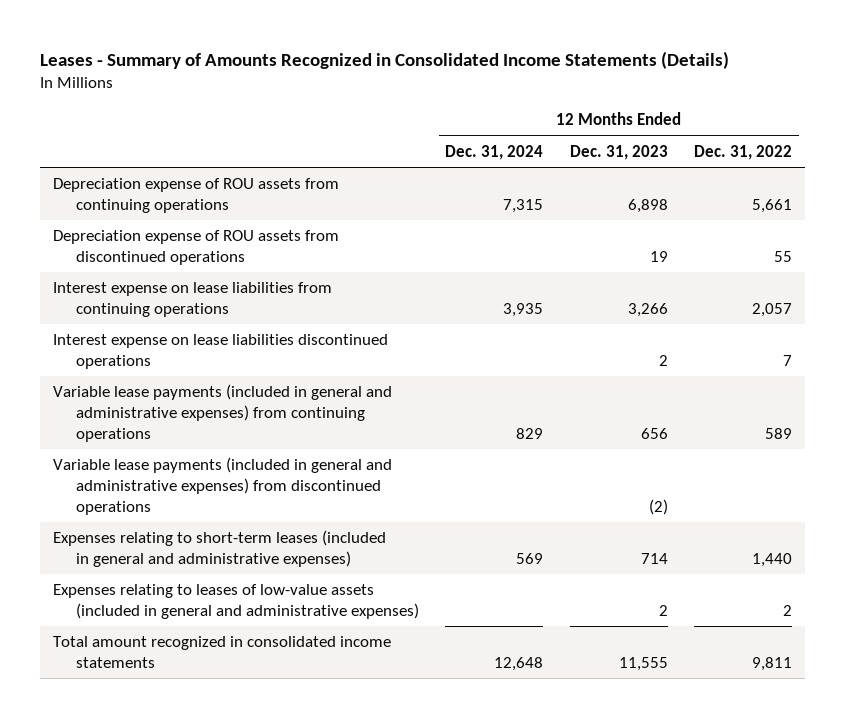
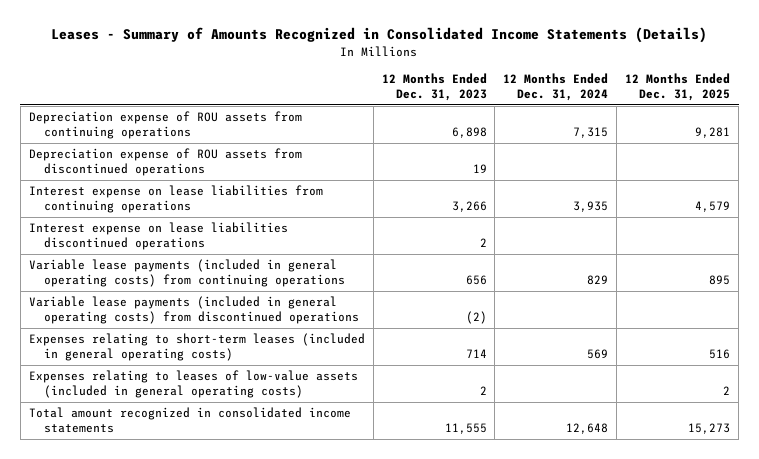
- | 12 Months Ended Dec. 31, 2024 | 12 Months Ended Dec. 31, 2023 | 12 Months Ended Dec. 31, 2022
+ | 12 Months Ended Dec. 31, 2023 | 12 Months Ended Dec. 31, 2024 | 12 Months Ended Dec. 31, 2025
- Variable lease payments (included in general and administrative expenses) from continuing operations | 829 | 656 | 589
- Variable lease payments (included in general and administrative expenses) from discontinued operations | | (2) |
- Expenses relating to short-term leases (included in general and administrative expenses) | 569 | 714 | 1,440
- Expenses relating to leases of low-value assets (included in general and administrative expenses) | | 2 | 2
+ Variable lease payments (included in general operating costs) from continuing operations | 656 | 829 | 895
+ Variable lease payments (included in general operating costs) from discontinued operations | (2) | |
+ Expenses relating to short-term leases (included in general operating costs) | 714 | 569 | 516
+ Expenses relating to leases of low-value assets (included in general operating costs) | 2 | | 2

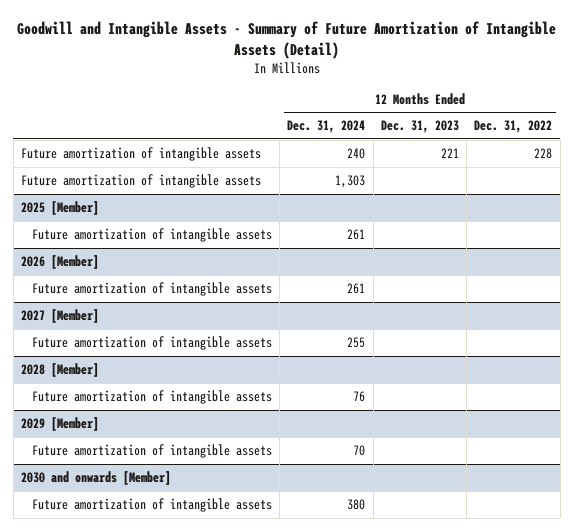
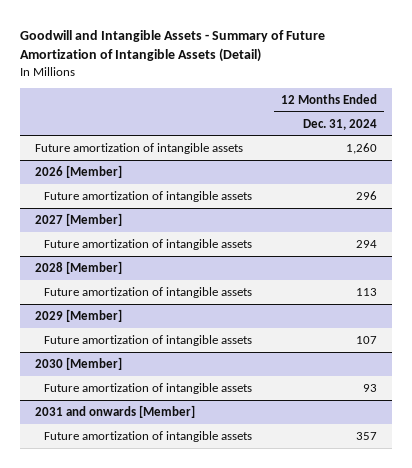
- | 12 Months Ended Dec. 31, 2024 | 12 Months Ended Dec. 31, 2023 | 12 Months Ended Dec. 31, 2022
+ | 12 Months Ended Dec. 31, 2024
- Future amortization of intangible assets | 240 | 221 | 228
- Future amortization of intangible assets | 1,303 | |
- 2025 [Member]
- Future amortization of intangible assets | 261 | |
+ Future amortization of intangible assets | 1,260
@ 2026 [Member]
- Future amortization of intangible assets | 261 | |
+ Future amortization of intangible assets | 296
@ 2027 [Member]
- Future amortization of intangible assets | 255 | |
+ Future amortization of intangible assets | 294
@ 2028 [Member]
- Future amortization of intangible assets | 76 | |
+ Future amortization of intangible assets | 113
@ 2029 [Member]
- Future amortization of intangible assets | 70 | |
- 2030 and onwards [Member]
- Future amortization of intangible assets | 380 | |
@ 2029 [Member]
+ Future amortization of intangible assets | 107
+ 2030 [Member]
+ Future amortization of intangible assets | 93
+ 2031 and onwards [Member]
+ Future amortization of intangible assets | 357

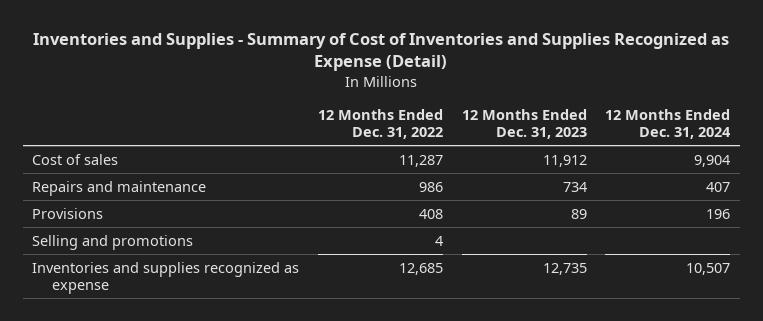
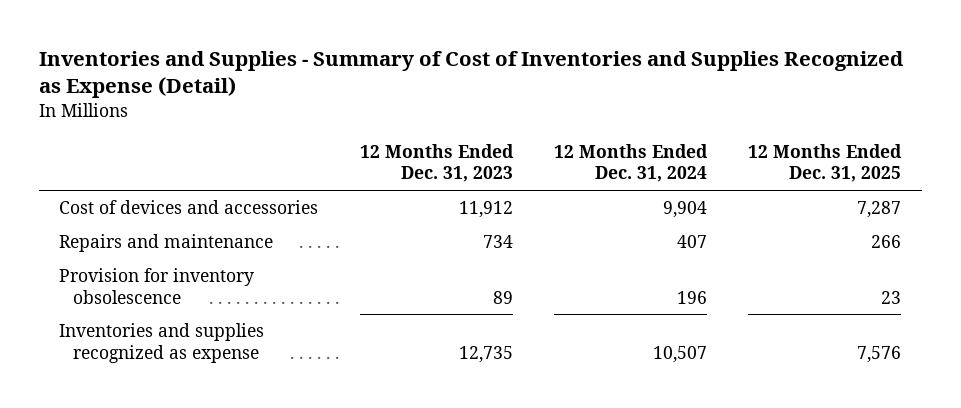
- | 12 Months Ended Dec. 31, 2022 | 12 Months Ended Dec. 31, 2023 | 12 Months Ended Dec. 31, 2024
+ | 12 Months Ended Dec. 31, 2023 | 12 Months Ended Dec. 31, 2024 | 12 Months Ended Dec. 31, 2025
- Cost of sales | 11,287 | 11,912 | 9,904
+ Cost of devices and accessories | 11,912 | 9,904 | 7,287
- Provisions | 408 | 89 | 196
- Selling and promotions | 4 | |
+ Provision for inventory obsolescence | 89 | 196 | 23

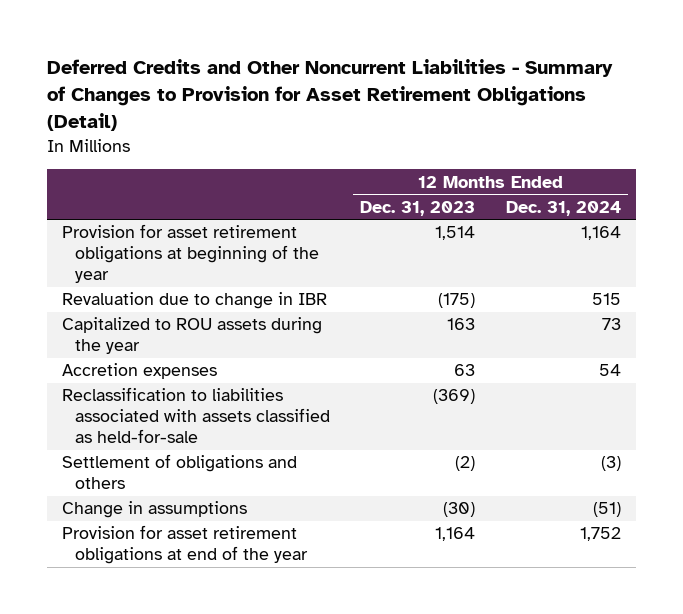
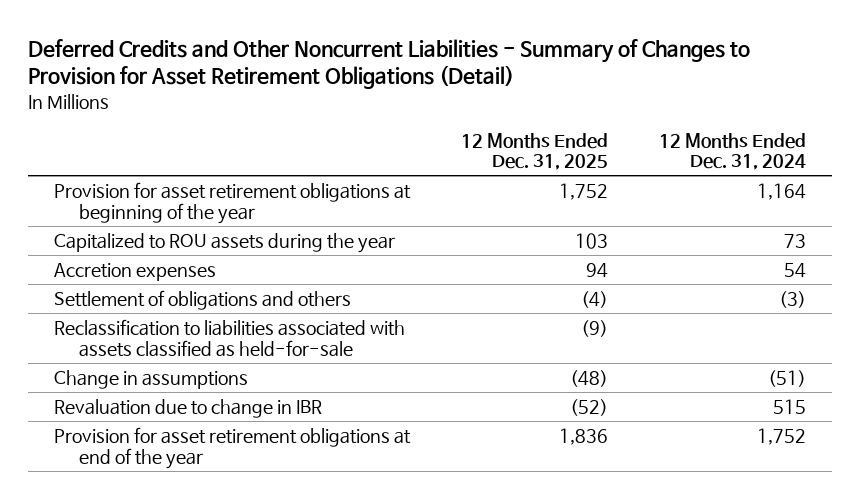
- | 12 Months Ended Dec. 31, 2023 | 12 Months Ended Dec. 31, 2024
+ | 12 Months Ended Dec. 31, 2025 | 12 Months Ended Dec. 31, 2024
moved down: Reclassification to liabilities associated with assets classified as held-for-sale | (9) |
moved down: Revaluation due to change in IBR | (52) | 515

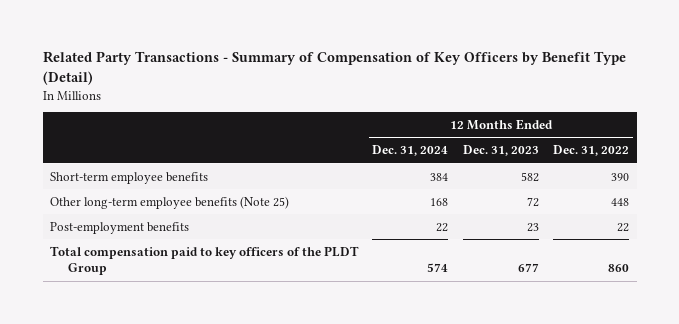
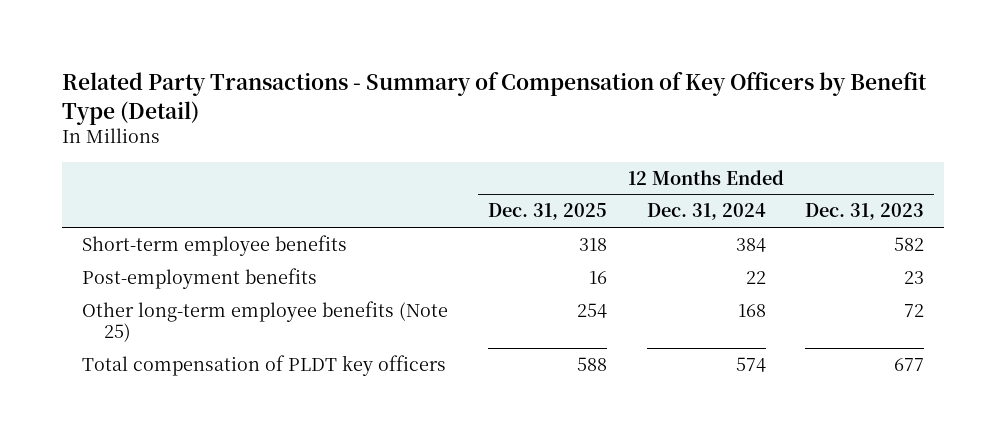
- | 12 Months Ended Dec. 31, 2024 | 12 Months Ended Dec. 31, 2023 | 12 Months Ended Dec. 31, 2022
+ | 12 Months Ended Dec. 31, 2025 | 12 Months Ended Dec. 31, 2024 | 12 Months Ended Dec. 31, 2023
- Total compensation paid to key officers of the PLDT Group | 574 | 677 | 860
moved down: Other long-term employee benefits (Note 25) | 254 | 168 | 72
+ Total compensation of PLDT key officers | 588 | 574 | 677

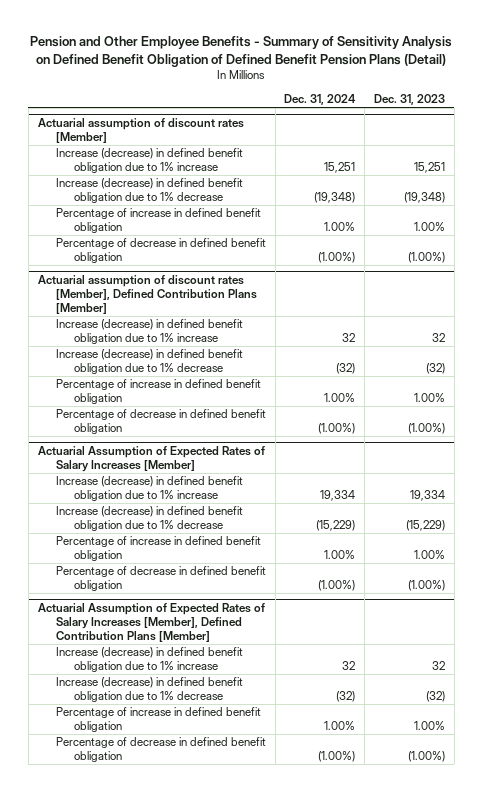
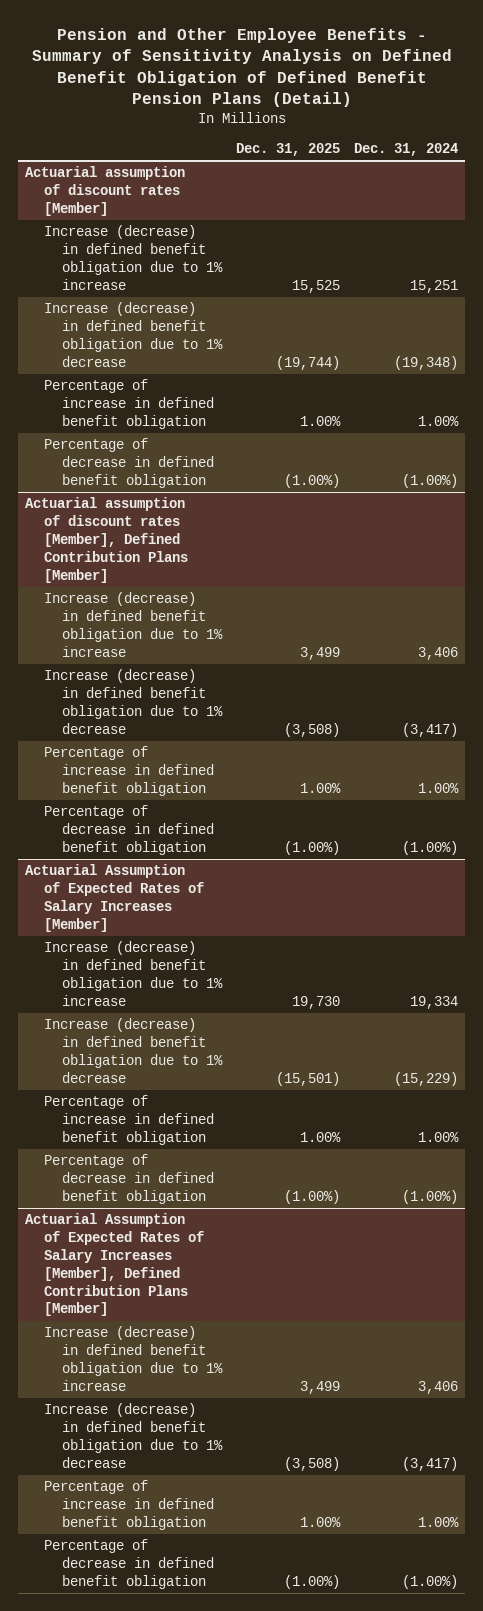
- | Dec. 31, 2024 | Dec. 31, 2023
+ | Dec. 31, 2025 | Dec. 31, 2024
@ Actuarial assumption of discount rates [Member], Defined Contribution Plans [Member]
- Increase (decrease) in defined benefit obligation due to 1% increase | 32 | 32
- Increase (decrease) in defined benefit obligation due to 1% decrease | (32) | (32)
+ Increase (decrease) in defined benefit obligation due to 1% increase | 3,499 | 3,406
+ Increase (decrease) in defined benefit obligation due to 1% decrease | (3,508) | (3,417)
@ Actuarial Assumption of Expected Rates of Salary Increases [Member], Defined Contribution Plans [Member]
- Increase (decrease) in defined benefit obligation due to 1% increase | 32 | 32
- Increase (decrease) in defined benefit obligation due to 1% decrease | (32) | (32)
+ Increase (decrease) in defined benefit obligation due to 1% increase | 3,499 | 3,406
+ Increase (decrease) in defined benefit obligation due to 1% decrease | (3,508) | (3,417)

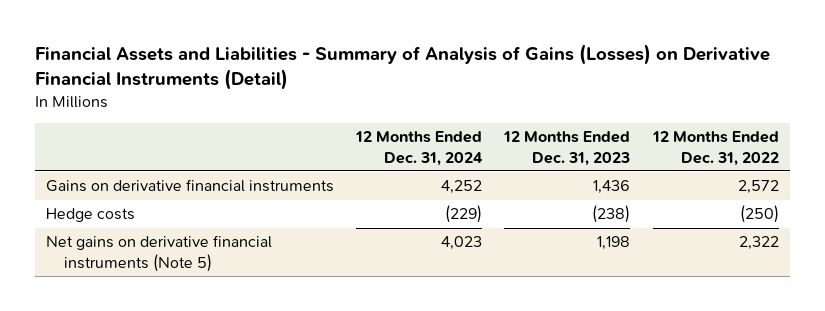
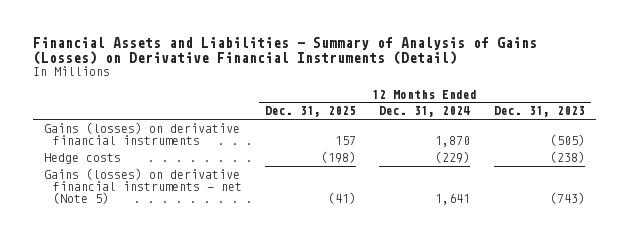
- | 12 Months Ended Dec. 31, 2024 | 12 Months Ended Dec. 31, 2023 | 12 Months Ended Dec. 31, 2022
+ | 12 Months Ended Dec. 31, 2025 | 12 Months Ended Dec. 31, 2024 | 12 Months Ended Dec. 31, 2023
- Gains on derivative financial instruments | 4,252 | 1,436 | 2,572
+ Gains (losses) on derivative financial instruments | 157 | 1,870 | (505)
- Net gains on derivative financial instruments (Note 5) | 4,023 | 1,198 | 2,322
+ Gains (losses) on derivative financial instruments - net (Note 5) | (41) | 1,641 | (743)

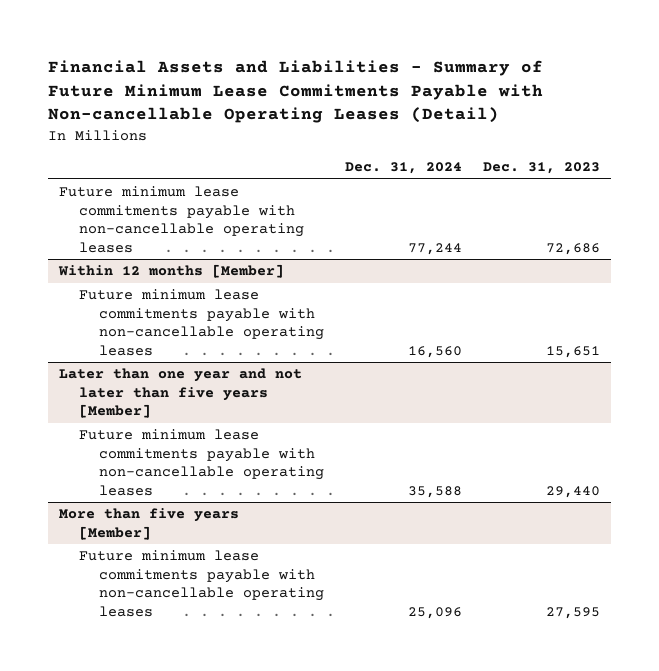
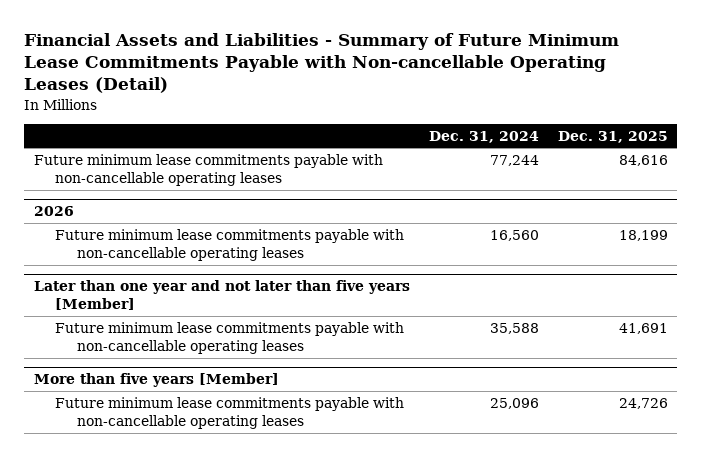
- | Dec. 31, 2024 | Dec. 31, 2023
+ | Dec. 31, 2024 | Dec. 31, 2025
- Within 12 months [Member]
+ 2026

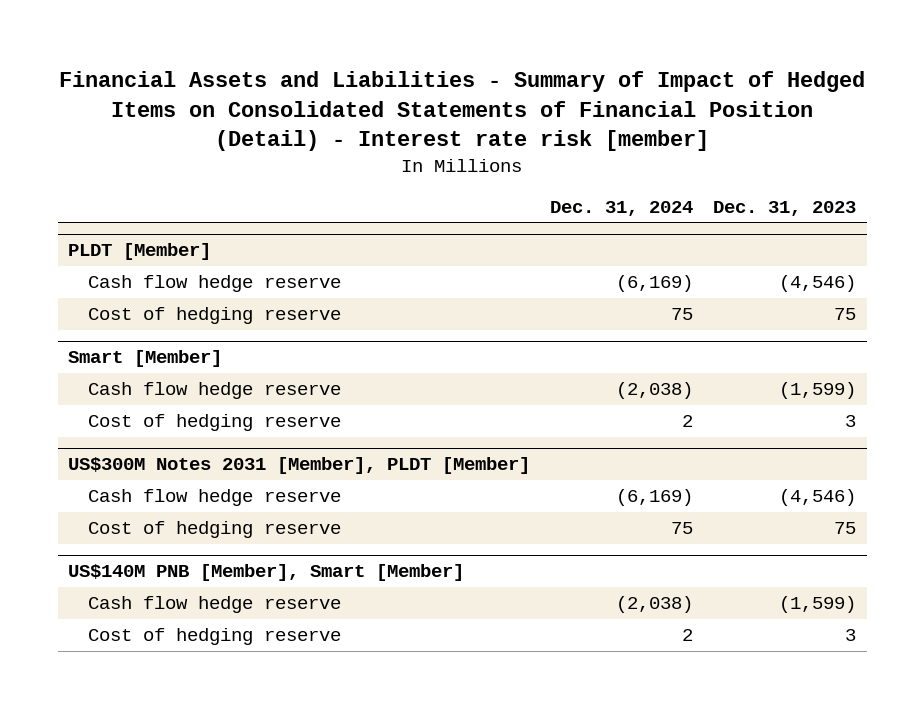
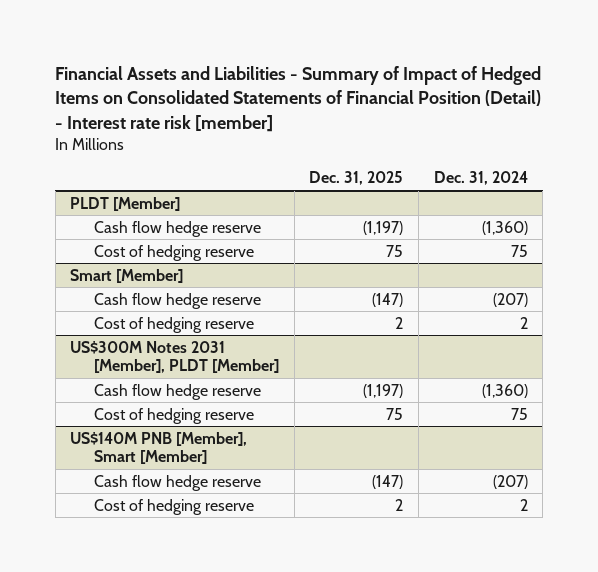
- | Dec. 31, 2024 | Dec. 31, 2023
+ | Dec. 31, 2025 | Dec. 31, 2024
@ PLDT [Member]
- Cash flow hedge reserve | (6,169) | (4,546)
+ Cash flow hedge reserve | (1,197) | (1,360)
@ Smart [Member]
- Cash flow hedge reserve | (2,038) | (1,599)
+ Cash flow hedge reserve | (147) | (207)
@ US$300M Notes 2031 [Member], PLDT [Member]
- Cash flow hedge reserve | (6,169) | (4,546)
+ Cash flow hedge reserve | (1,197) | (1,360)
@ US$140M PNB [Member], Smart [Member]
- Cash flow hedge reserve | (2,038) | (1,599)
+ Cash flow hedge reserve | (147) | (207)

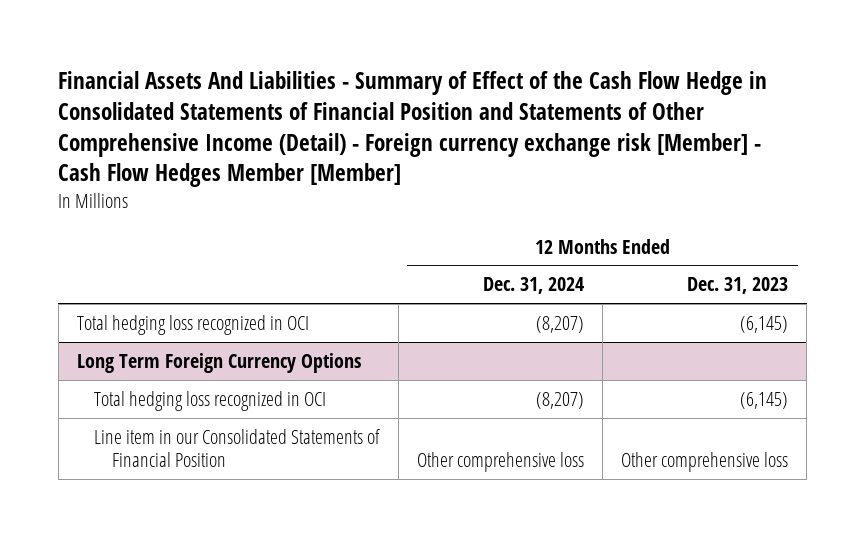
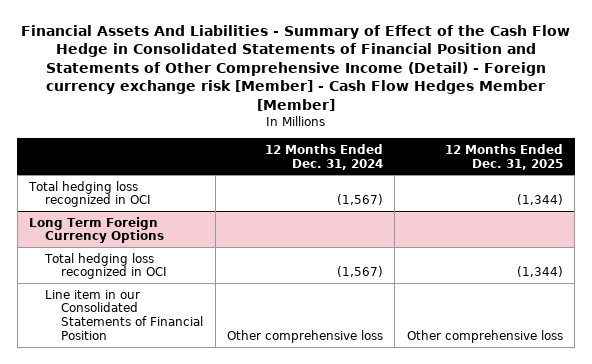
- | 12 Months Ended Dec. 31, 2024 | 12 Months Ended Dec. 31, 2023
+ | 12 Months Ended Dec. 31, 2024 | 12 Months Ended Dec. 31, 2025
- Total hedging loss recognized in OCI | (8,207) | (6,145)
+ Total hedging loss recognized in OCI | (1,567) | (1,344)
@ Long Term Foreign Currency Options
- Total hedging loss recognized in OCI | (8,207) | (6,145)
+ Total hedging loss recognized in OCI | (1,567) | (1,344)

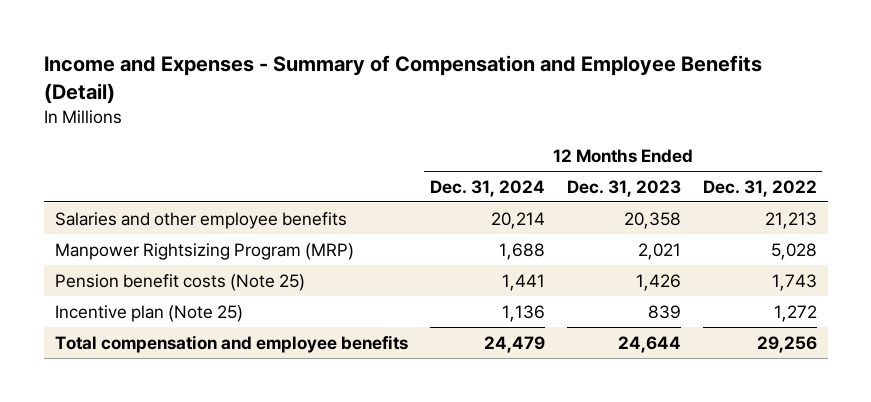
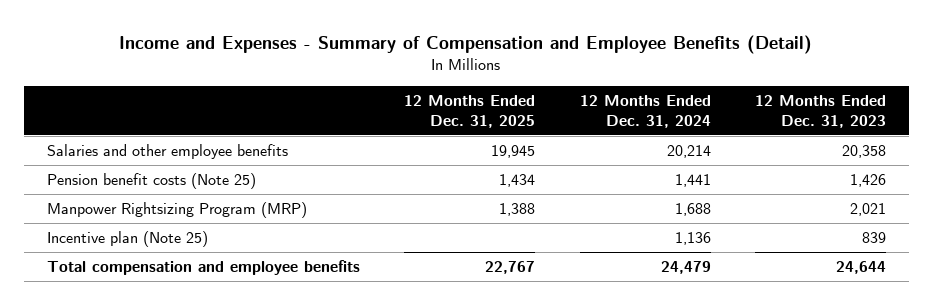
- | 12 Months Ended Dec. 31, 2024 | 12 Months Ended Dec. 31, 2023 | 12 Months Ended Dec. 31, 2022
+ | 12 Months Ended Dec. 31, 2025 | 12 Months Ended Dec. 31, 2024 | 12 Months Ended Dec. 31, 2023
moved down: Manpower Rightsizing Program (MRP) | 1,388 | 1,688 | 2,021

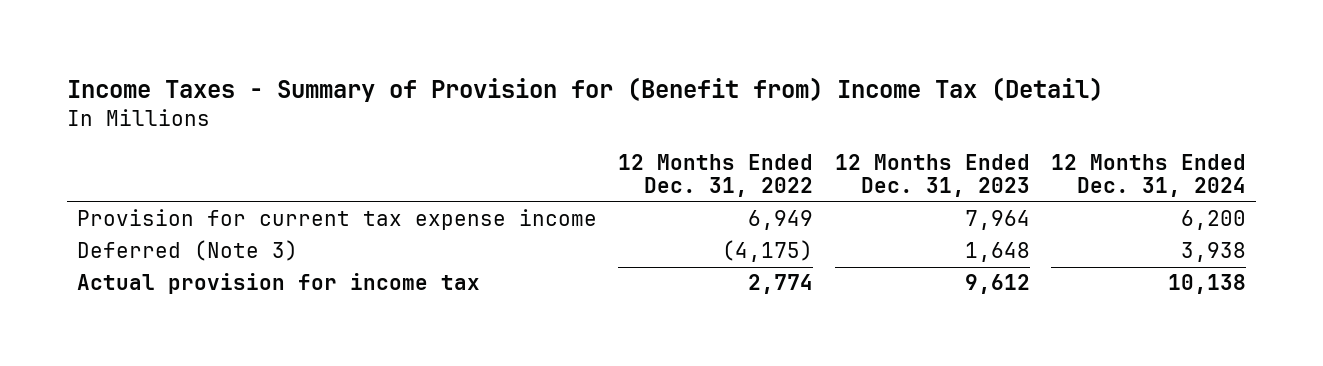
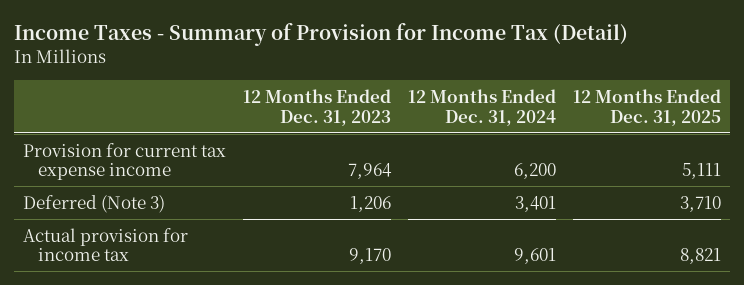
- Income Taxes - Summary of Provision for (Benefit from) Income Tax (Detail)
+ Income Taxes - Summary of Provision for Income Tax (Detail)
- | 12 Months Ended Dec. 31, 2022 | 12 Months Ended Dec. 31, 2023 | 12 Months Ended Dec. 31, 2024
+ | 12 Months Ended Dec. 31, 2023 | 12 Months Ended Dec. 31, 2024 | 12 Months Ended Dec. 31, 2025
- Deferred (Note 3) | (4,175) | 1,648 | 3,938
- Actual provision for income tax | 2,774 | 9,612 | 10,138
+ Deferred (Note 3) | 1,206 | 3,401 | 3,710
+ Actual provision for income tax | 9,170 | 9,601 | 8,821

